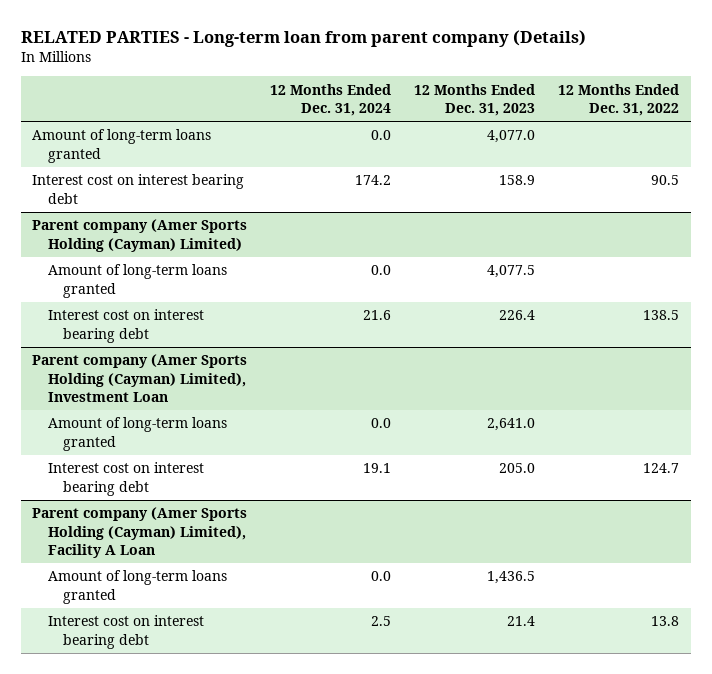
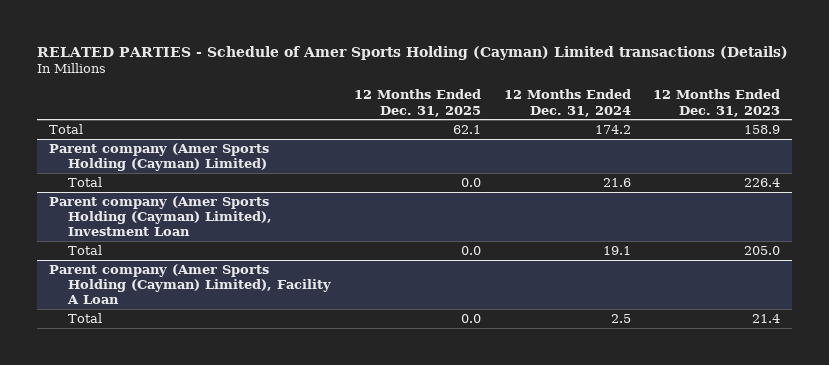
- RELATED PARTIES - Long-term loan from parent company (Details)
+ RELATED PARTIES - Schedule of Amer Sports Holding (Cayman) Limited transactions (Details)
- | 12 Months Ended Dec. 31, 2024 | 12 Months Ended Dec. 31, 2023 | 12 Months Ended Dec. 31, 2022
+ | 12 Months Ended Dec. 31, 2025 | 12 Months Ended Dec. 31, 2024 | 12 Months Ended Dec. 31, 2023
- Amount of long-term loans granted | 0.0 | 4,077.0 |
- Interest cost on interest bearing debt | 174.2 | 158.9 | 90.5
+ Total | 62.1 | 174.2 | 158.9
@ Parent company (Amer Sports Holding (Cayman) Limited)
- Amount of long-term loans granted | 0.0 | 4,077.5 |
- Interest cost on interest bearing debt | 21.6 | 226.4 | 138.5
+ Total | 0.0 | 21.6 | 226.4
@ Parent company (Amer Sports Holding (Cayman) Limited), Investment Loan
- Amount of long-term loans granted | 0.0 | 2,641.0 |
- Interest cost on interest bearing debt | 19.1 | 205.0 | 124.7
+ Total | 0.0 | 19.1 | 205.0
@ Parent company (Amer Sports Holding (Cayman) Limited), Facility A Loan
- Amount of long-term loans granted | 0.0 | 1,436.5 |
- Interest cost on interest bearing debt | 2.5 | 21.4 | 13.8
+ Total | 0.0 | 2.5 | 21.4

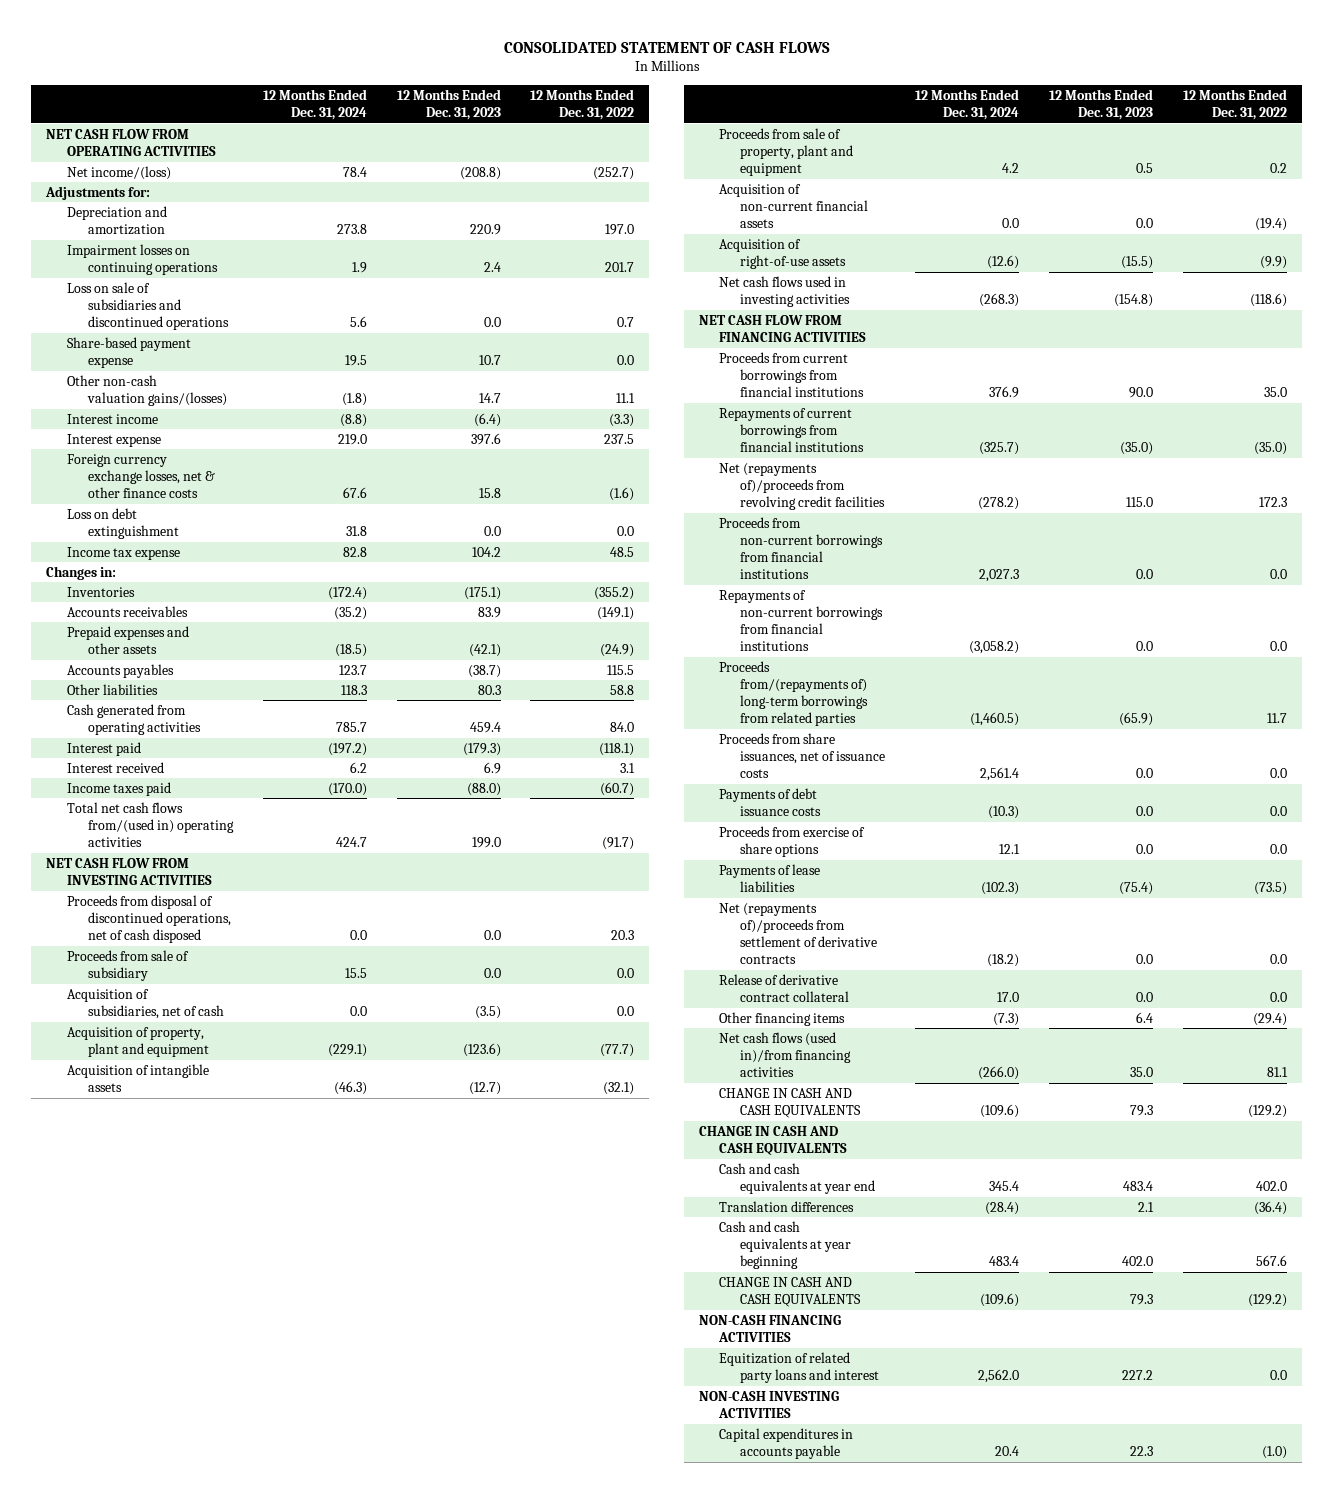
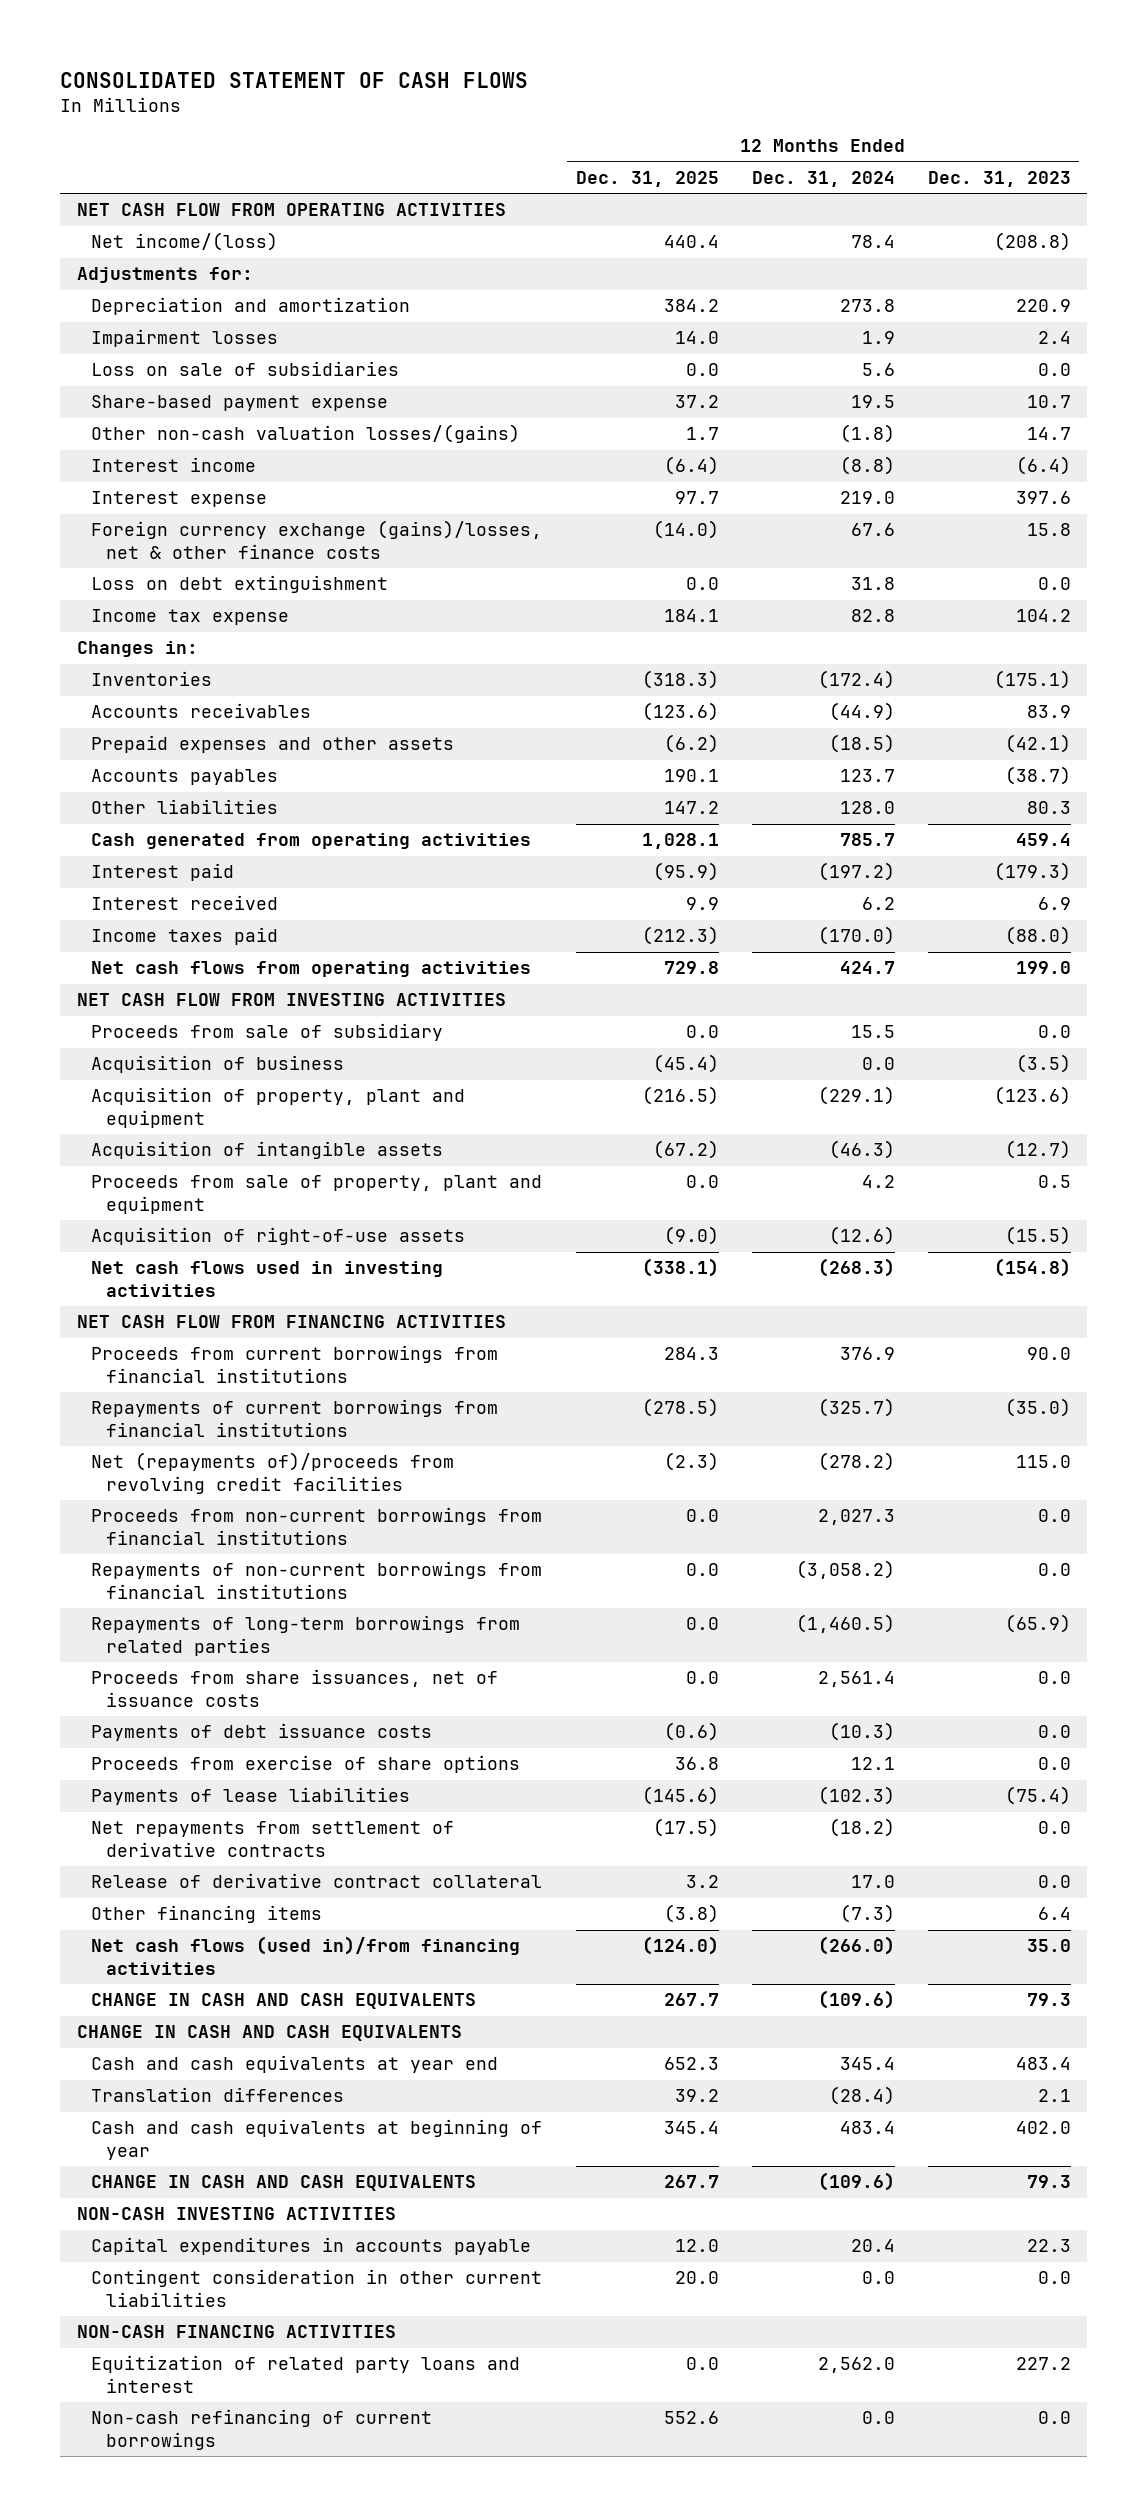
- | 12 Months Ended Dec. 31, 2024 | 12 Months Ended Dec. 31, 2023 | 12 Months Ended Dec. 31, 2022
+ | 12 Months Ended Dec. 31, 2025 | 12 Months Ended Dec. 31, 2024 | 12 Months Ended Dec. 31, 2023
- Impairment losses on continuing operations | 1.9 | 2.4 | 201.7
- Loss on sale of subsidiaries and discontinued operations | 5.6 | 0.0 | 0.7
+ Impairment losses | 14.0 | 1.9 | 2.4
+ Loss on sale of subsidiaries | 0.0 | 5.6 | 0.0
- Other non-cash valuation gains/(losses) | (1.8) | 14.7 | 11.1
+ Other non-cash valuation losses/(gains) | 1.7 | (1.8) | 14.7
- Foreign currency exchange losses, net & other finance costs | 67.6 | 15.8 | (1.6)
+ Foreign currency exchange (gains)/losses, net & other finance costs | (14.0) | 67.6 | 15.8
- Accounts receivables | (35.2) | 83.9 | (149.1)
+ Accounts receivables | (123.6) | (44.9) | 83.9
- Other liabilities | 118.3 | 80.3 | 58.8
+ Other liabilities | 147.2 | 128.0 | 80.3
- Total net cash flows from/(used in) operating activities | 424.7 | 199.0 | (91.7)
+ Net cash flows from operating activities | 729.8 | 424.7 | 199.0
- Proceeds from disposal of discontinued operations, net of cash disposed | 0.0 | 0.0 | 20.3
- Acquisition of subsidiaries, net of cash | 0.0 | (3.5) | 0.0
+ Acquisition of business | (45.4) | 0.0 | (3.5)
- Acquisition of non-current financial assets | 0.0 | 0.0 | (19.4)
- Proceeds from/(repayments of) long-term borrowings from related parties | (1,460.5) | (65.9) | 11.7
+ Repayments of long-term borrowings from related parties | 0.0 | (1,460.5) | (65.9)
- Net (repayments of)/proceeds from settlement of derivative contracts | (18.2) | 0.0 | 0.0
+ Net repayments from settlement of derivative contracts | (17.5) | (18.2) | 0.0
- Cash and cash equivalents at year beginning | 483.4 | 402.0 | 567.6
+ Cash and cash equivalents at beginning of year | 345.4 | 483.4 | 402.0
+ Contingent consideration in other current liabilities | 20.0 | 0.0 | 0.0
moved down: NON-CASH FINANCING ACTIVITIES
moved down: Equitization of related party loans and interest | 0.0 | 2,562.0 | 227.2
+ Non-cash refinancing of current borrowings | 552.6 | 0.0 | 0.0

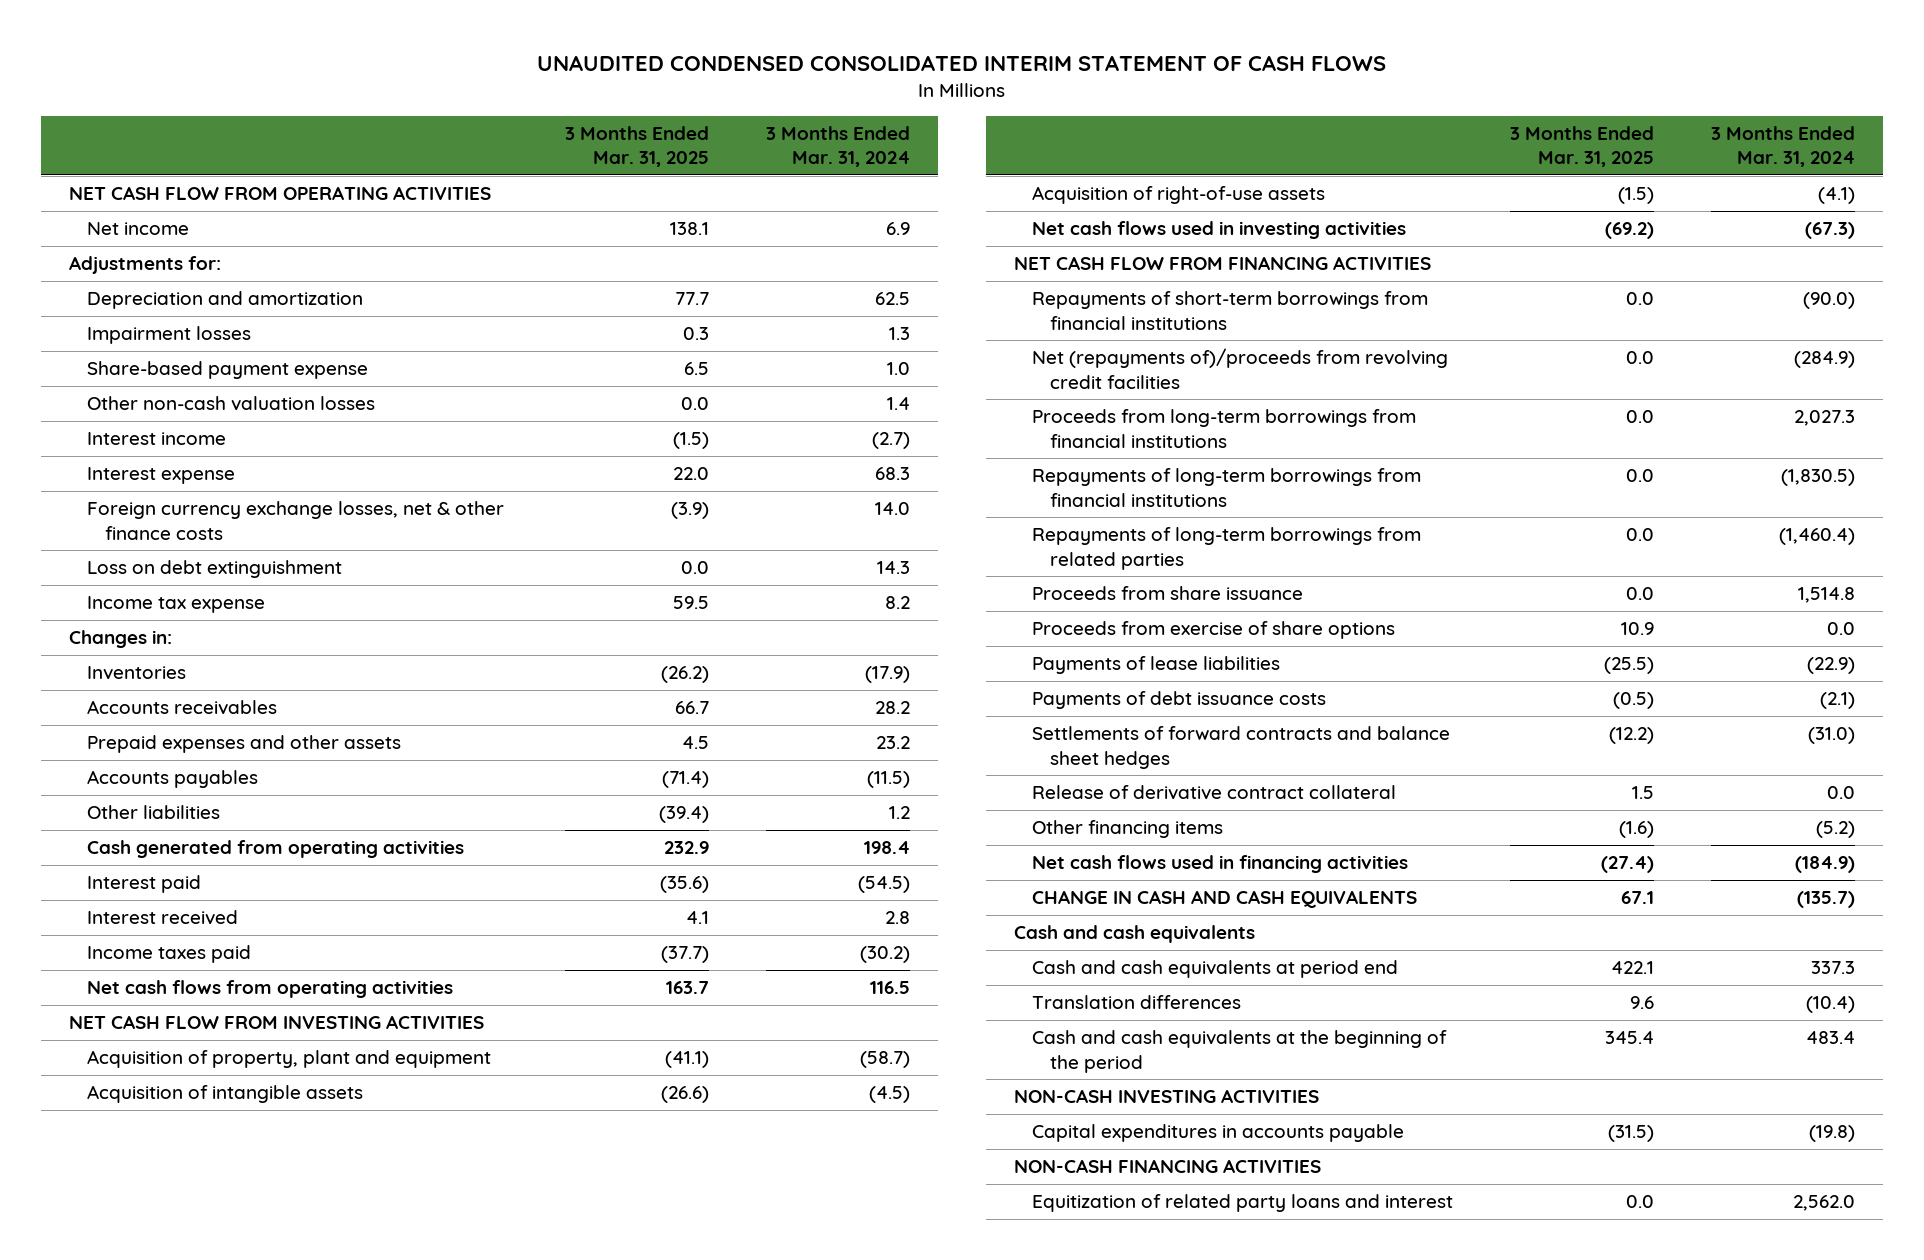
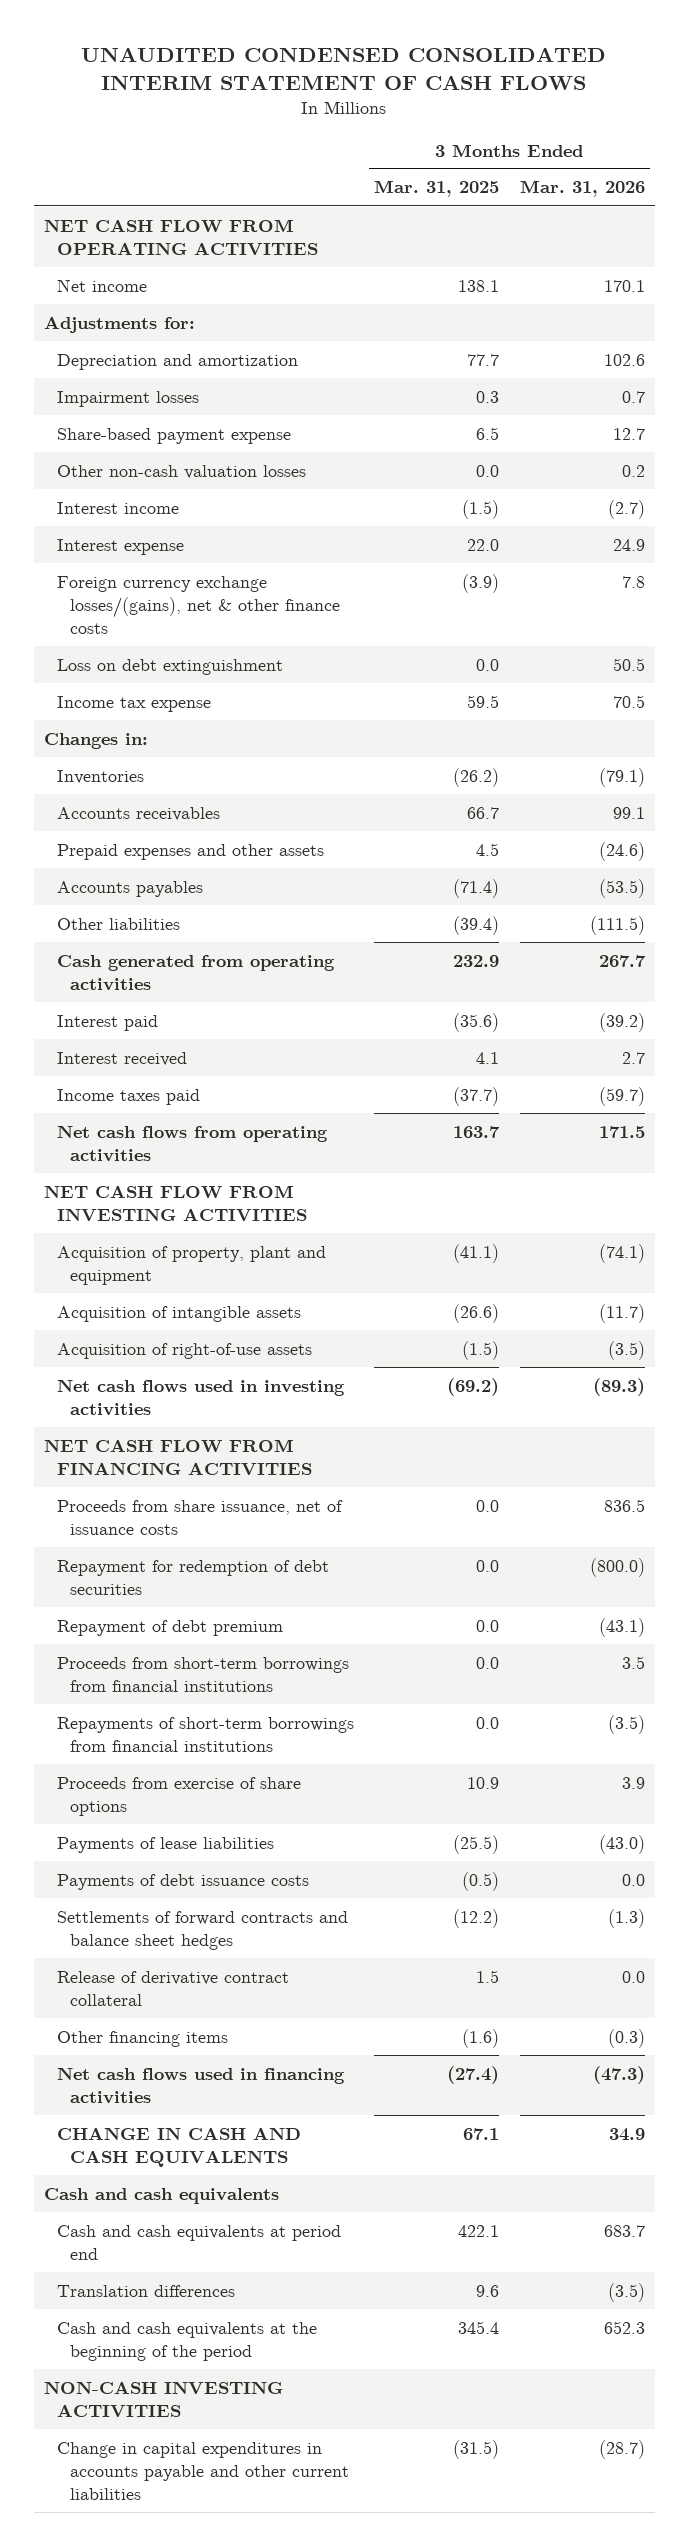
- | 3 Months Ended Mar. 31, 2025 | 3 Months Ended Mar. 31, 2024
+ | 3 Months Ended Mar. 31, 2025 | 3 Months Ended Mar. 31, 2026
- Foreign currency exchange losses, net & other finance costs | (3.9) | 14.0
+ Foreign currency exchange losses/(gains), net & other finance costs | (3.9) | 7.8
+ Proceeds from share issuance, net of issuance costs | 0.0 | 836.5
+ Repayment for redemption of debt securities | 0.0 | (800.0)
+ Repayment of debt premium | 0.0 | (43.1)
+ Proceeds from short-term borrowings from financial institutions | 0.0 | 3.5
- Net (repayments of)/proceeds from revolving credit facilities | 0.0 | (284.9)
- Proceeds from long-term borrowings from financial institutions | 0.0 | 2,027.3
- Repayments of long-term borrowings from financial institutions | 0.0 | (1,830.5)
- Repayments of long-term borrowings from related parties | 0.0 | (1,460.4)
- Proceeds from share issuance | 0.0 | 1,514.8
- Capital expenditures in accounts payable | (31.5) | (19.8)
- NON-CASH FINANCING ACTIVITIES
- Equitization of related party loans and interest | 0.0 | 2,562.0
+ Change in capital expenditures in accounts payable and other current liabilities | (31.5) | (28.7)

